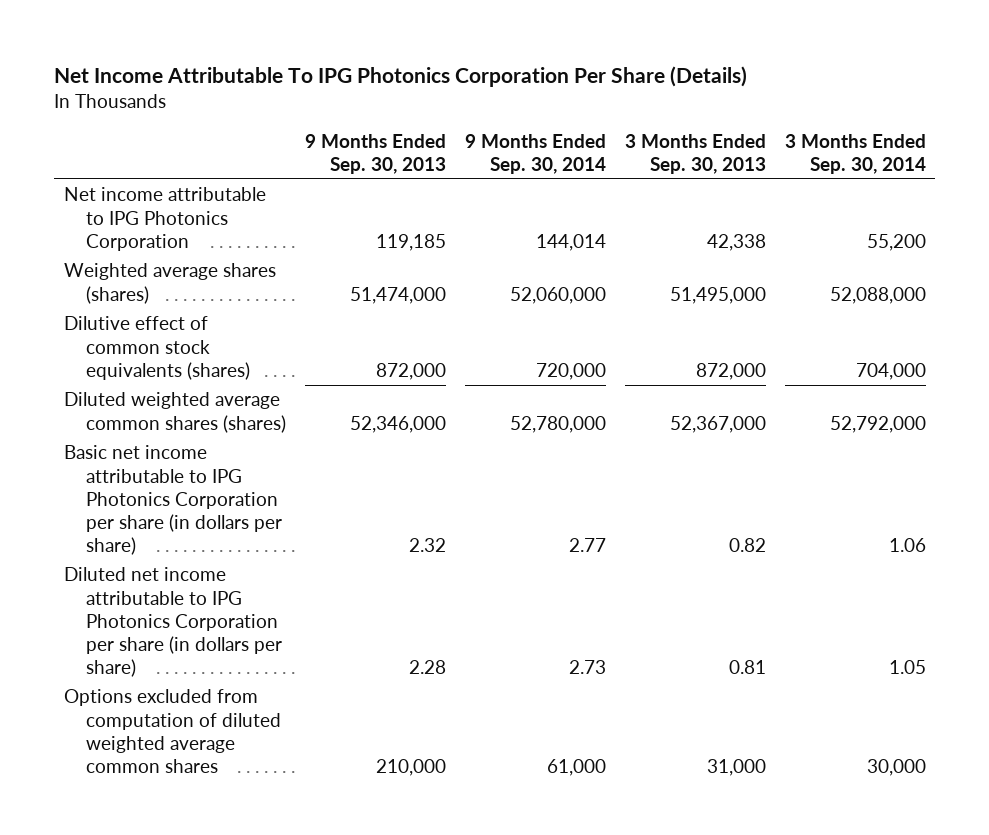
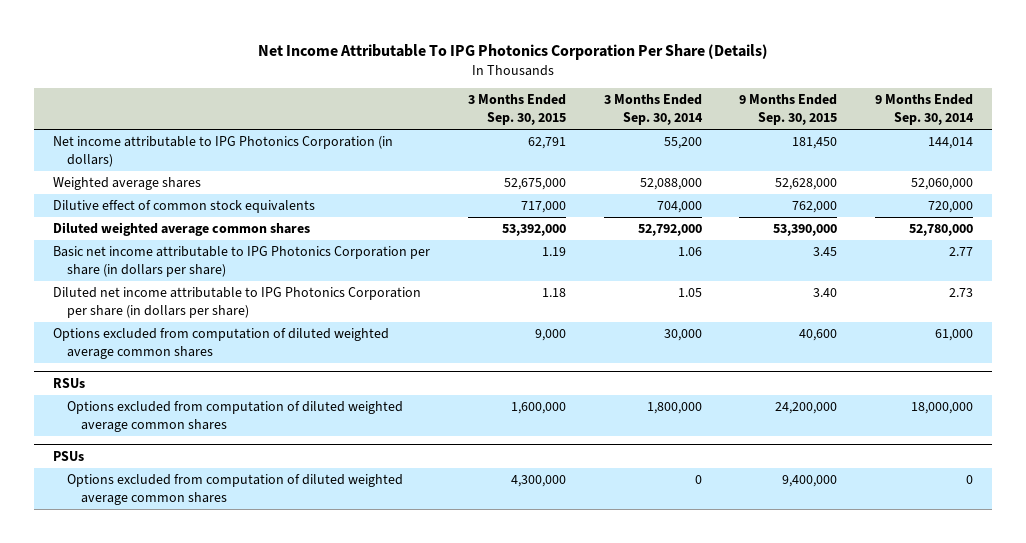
- | 9 Months Ended Sep. 30, 2013 | 9 Months Ended Sep. 30, 2014 | 3 Months Ended Sep. 30, 2013 | 3 Months Ended Sep. 30, 2014
+ | 3 Months Ended Sep. 30, 2015 | 3 Months Ended Sep. 30, 2014 | 9 Months Ended Sep. 30, 2015 | 9 Months Ended Sep. 30, 2014
- Net income attributable to IPG Photonics Corporation | 119,185 | 144,014 | 42,338 | 55,200
- Weighted average shares (shares) | 51,474,000 | 52,060,000 | 51,495,000 | 52,088,000
- Dilutive effect of common stock equivalents (shares) | 872,000 | 720,000 | 872,000 | 704,000
- Diluted weighted average common shares (shares) | 52,346,000 | 52,780,000 | 52,367,000 | 52,792,000
+ Net income attributable to IPG Photonics Corporation (in dollars) | 62,791 | 55,200 | 181,450 | 144,014
+ Weighted average shares | 52,675,000 | 52,088,000 | 52,628,000 | 52,060,000
+ Dilutive effect of common stock equivalents | 717,000 | 704,000 | 762,000 | 720,000
+ Diluted weighted average common shares | 53,392,000 | 52,792,000 | 53,390,000 | 52,780,000
+ RSUs
+ Options excluded from computation of diluted weighted average common shares | 1,600,000 | 1,800,000 | 24,200,000 | 18,000,000
+ PSUs
+ Options excluded from computation of diluted weighted average common shares | 4,300,000 | 0 | 9,400,000 | 0

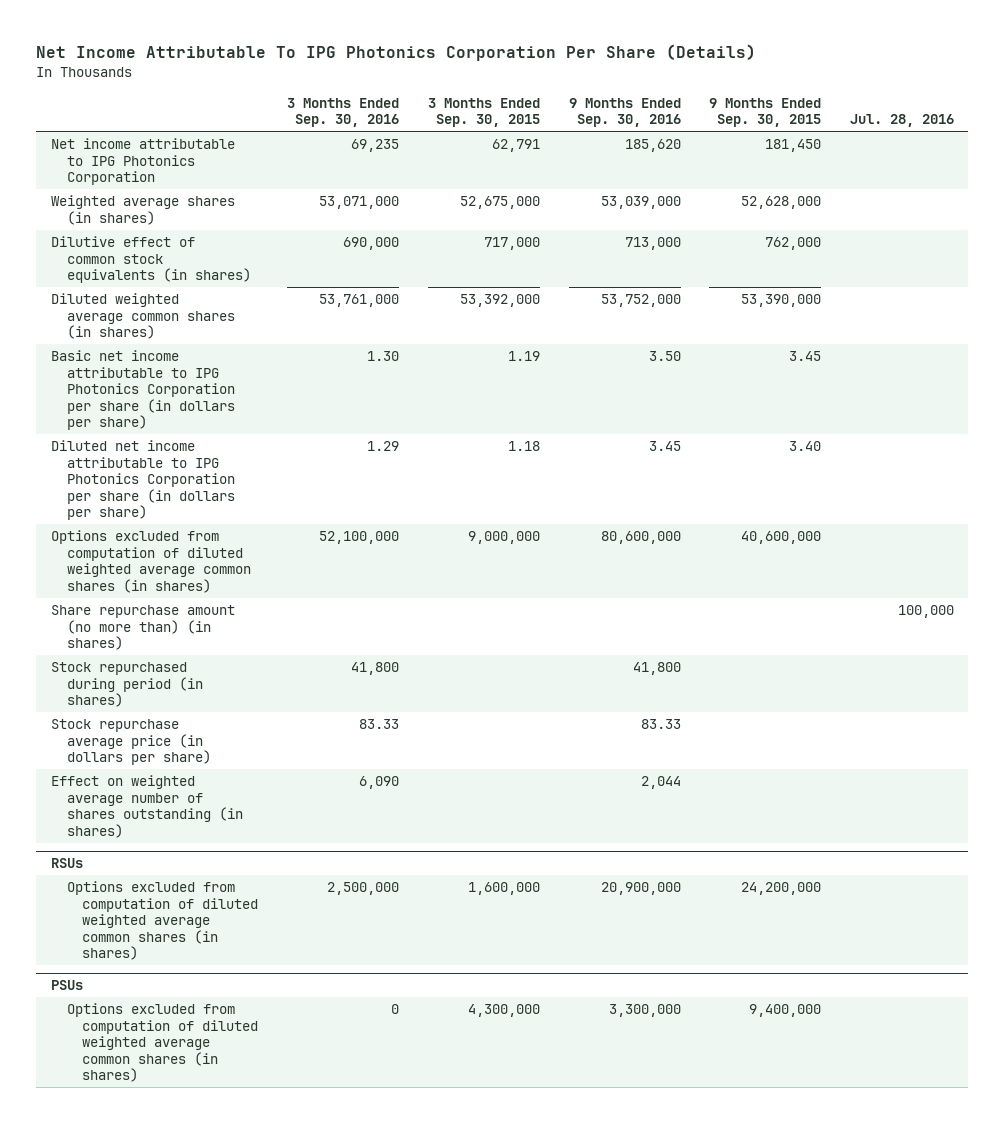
- | 3 Months Ended Sep. 30, 2015 | 3 Months Ended Sep. 30, 2014 | 9 Months Ended Sep. 30, 2015 | 9 Months Ended Sep. 30, 2014
+ | 3 Months Ended Sep. 30, 2016 | 3 Months Ended Sep. 30, 2015 | 9 Months Ended Sep. 30, 2016 | 9 Months Ended Sep. 30, 2015 | Jul. 28, 2016
- Net income attributable to IPG Photonics Corporation (in dollars) | 62,791 | 55,200 | 181,450 | 144,014
- Weighted average shares | 52,675,000 | 52,088,000 | 52,628,000 | 52,060,000
- Dilutive effect of common stock equivalents | 717,000 | 704,000 | 762,000 | 720,000
- Diluted weighted average common shares | 53,392,000 | 52,792,000 | 53,390,000 | 52,780,000
+ Net income attributable to IPG Photonics Corporation | 69,235 | 62,791 | 185,620 | 181,450 |
+ Weighted average shares (in shares) | 53,071,000 | 52,675,000 | 53,039,000 | 52,628,000 |
+ Dilutive effect of common stock equivalents (in shares) | 690,000 | 717,000 | 713,000 | 762,000 |
+ Diluted weighted average common shares (in shares) | 53,761,000 | 53,392,000 | 53,752,000 | 53,390,000 |
- Options excluded from computation of diluted weighted average common shares | 9,000 | 30,000 | 40,600 | 61,000
+ Options excluded from computation of diluted weighted average common shares (in shares) | 52,100,000 | 9,000,000 | 80,600,000 | 40,600,000 |
+ Share repurchase amount (no more than) (in shares) | | | | | 100,000
+ Stock repurchased during period (in shares) | 41,800 | | 41,800 | |
+ Stock repurchase average price (in dollars per share) | 83.33 | | 83.33 | |
+ Effect on weighted average number of shares outstanding (in shares) | 6,090 | | 2,044 | |
@ RSUs
- Options excluded from computation of diluted weighted average common shares | 1,600,000 | 1,800,000 | 24,200,000 | 18,000,000
+ Options excluded from computation of diluted weighted average common shares (in shares) | 2,500,000 | 1,600,000 | 20,900,000 | 24,200,000 |
@ PSUs
- Options excluded from computation of diluted weighted average common shares | 4,300,000 | 0 | 9,400,000 | 0
+ Options excluded from computation of diluted weighted average common shares (in shares) | 0 | 4,300,000 | 3,300,000 | 9,400,000 |

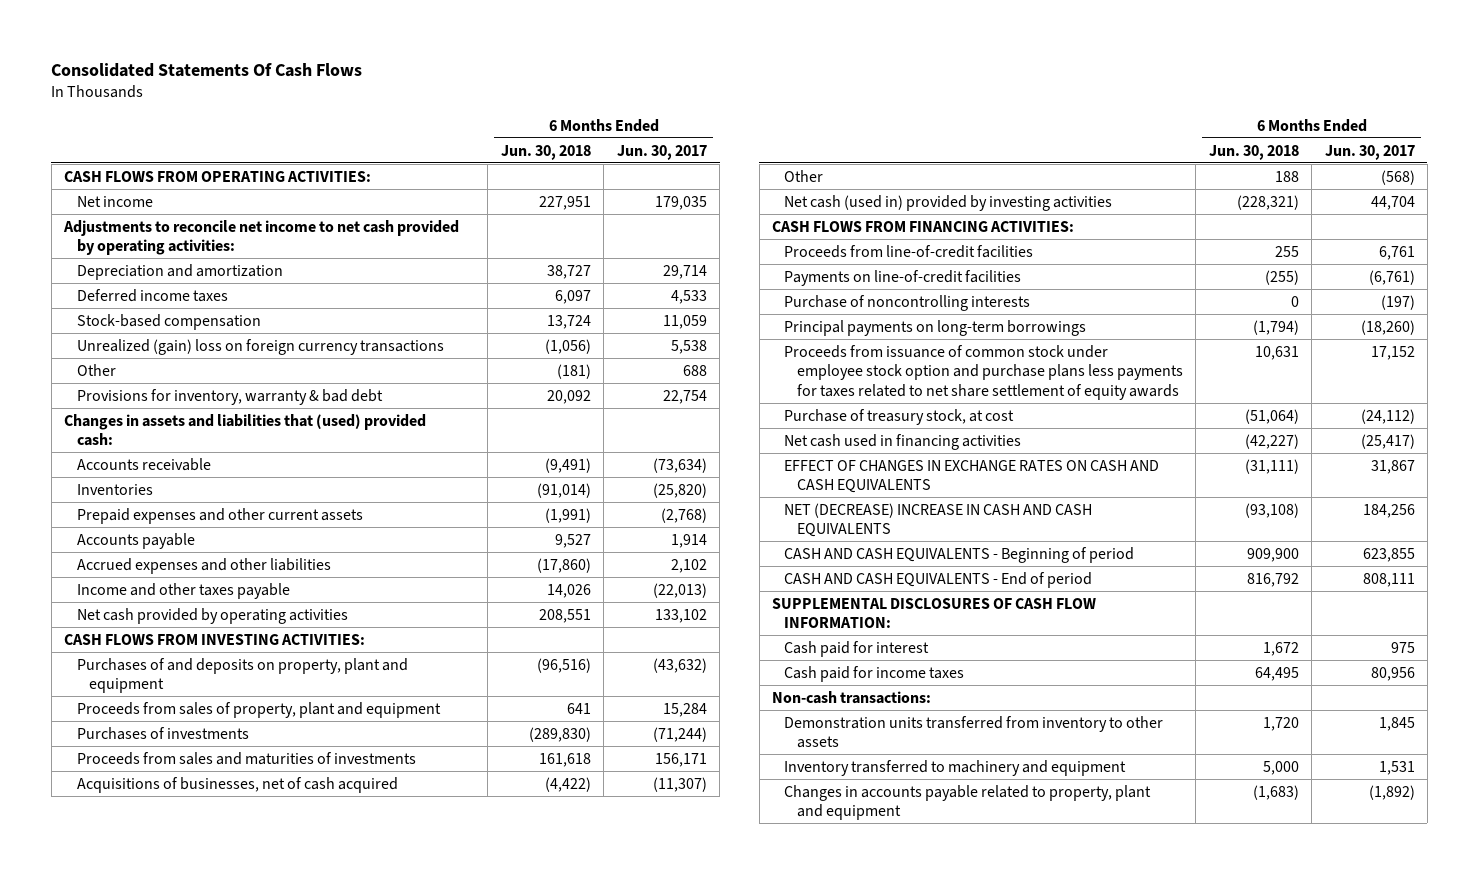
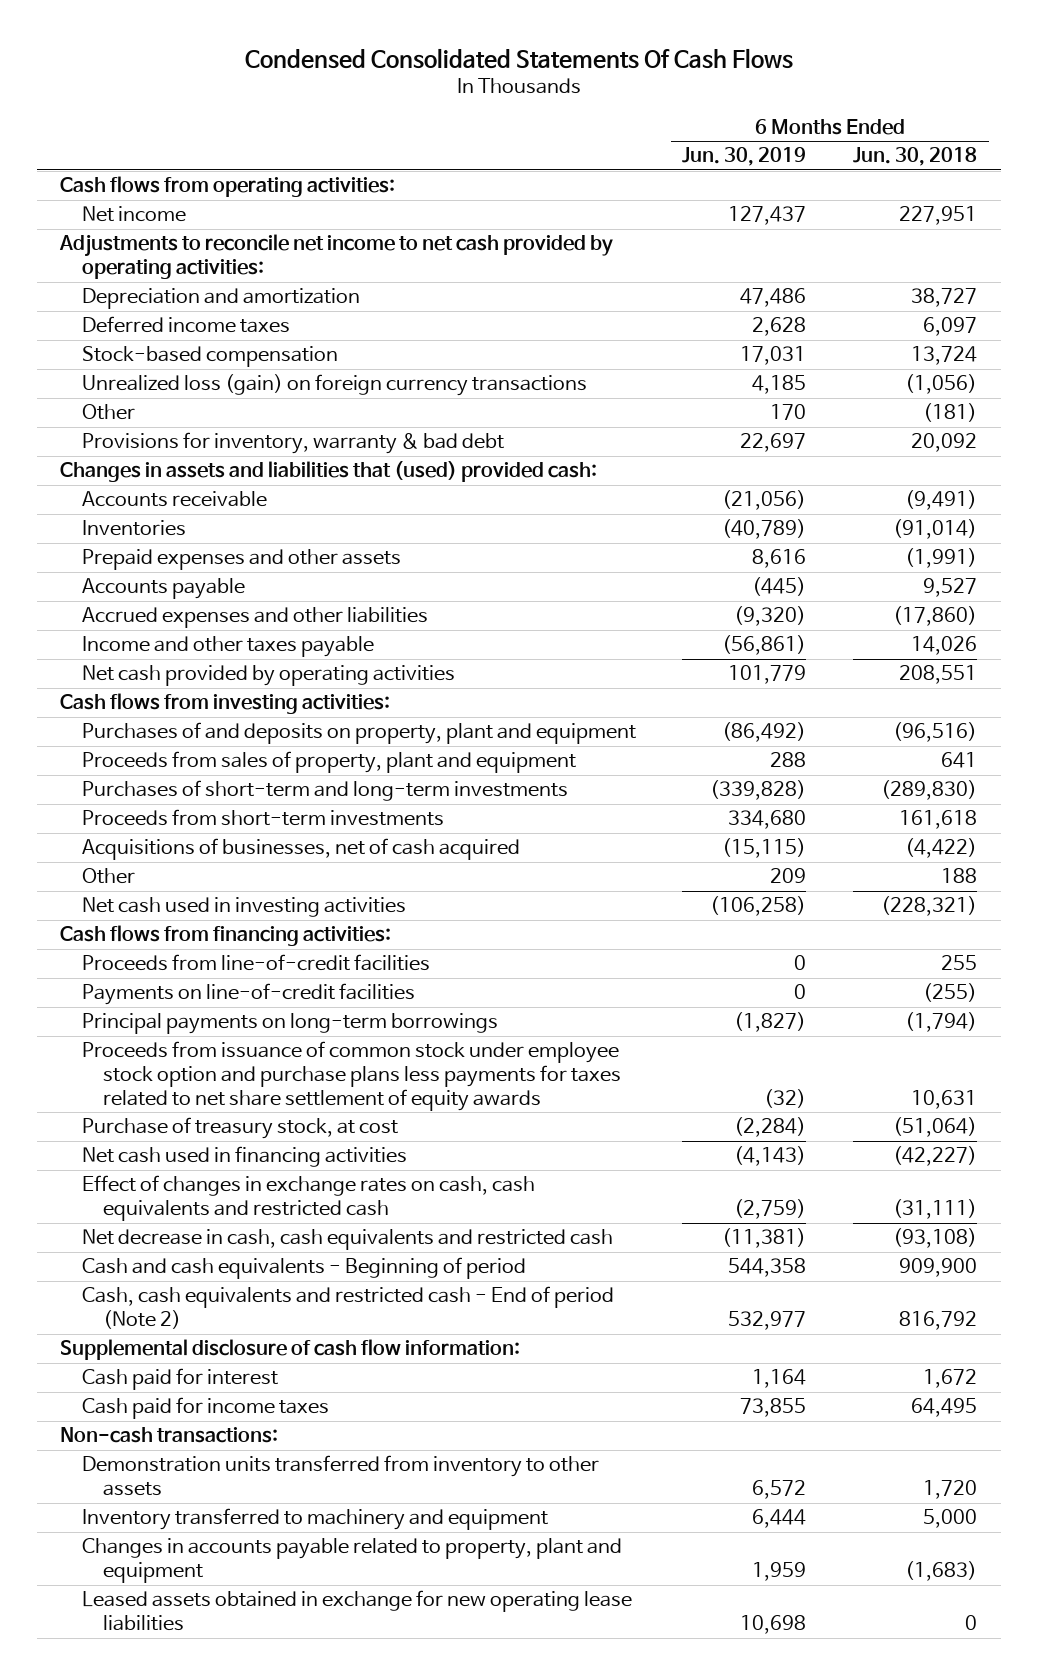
- Consolidated Statements Of Cash Flows
+ Condensed Consolidated Statements Of Cash Flows
- | 6 Months Ended Jun. 30, 2018 | 6 Months Ended Jun. 30, 2017
+ | 6 Months Ended Jun. 30, 2019 | 6 Months Ended Jun. 30, 2018
- CASH FLOWS FROM OPERATING ACTIVITIES:
+ Cash flows from operating activities:
- Unrealized (gain) loss on foreign currency transactions | (1,056) | 5,538
+ Unrealized loss (gain) on foreign currency transactions | 4,185 | (1,056)
- Prepaid expenses and other current assets | (1,991) | (2,768)
+ Prepaid expenses and other assets | 8,616 | (1,991)
- CASH FLOWS FROM INVESTING ACTIVITIES:
+ Cash flows from investing activities:
- Purchases of investments | (289,830) | (71,244)
- Proceeds from sales and maturities of investments | 161,618 | 156,171
+ Purchases of short-term and long-term investments | (339,828) | (289,830)
+ Proceeds from short-term investments | 334,680 | 161,618
- Net cash (used in) provided by investing activities | (228,321) | 44,704
- CASH FLOWS FROM FINANCING ACTIVITIES:
+ Net cash used in investing activities | (106,258) | (228,321)
+ Cash flows from financing activities:
- Purchase of noncontrolling interests | 0 | (197)
- EFFECT OF CHANGES IN EXCHANGE RATES ON CASH AND CASH EQUIVALENTS | (31,111) | 31,867
- NET (DECREASE) INCREASE IN CASH AND CASH EQUIVALENTS | (93,108) | 184,256
- CASH AND CASH EQUIVALENTS - Beginning of period | 909,900 | 623,855
- CASH AND CASH EQUIVALENTS - End of period | 816,792 | 808,111
- SUPPLEMENTAL DISCLOSURES OF CASH FLOW INFORMATION:
+ Effect of changes in exchange rates on cash, cash equivalents and restricted cash | (2,759) | (31,111)
+ Net decrease in cash, cash equivalents and restricted cash | (11,381) | (93,108)
+ Cash and cash equivalents - Beginning of period | 544,358 | 909,900
+ Cash, cash equivalents and restricted cash - End of period (Note 2) | 532,977 | 816,792
+ Supplemental disclosure of cash flow information:
+ Leased assets obtained in exchange for new operating lease liabilities | 10,698 | 0

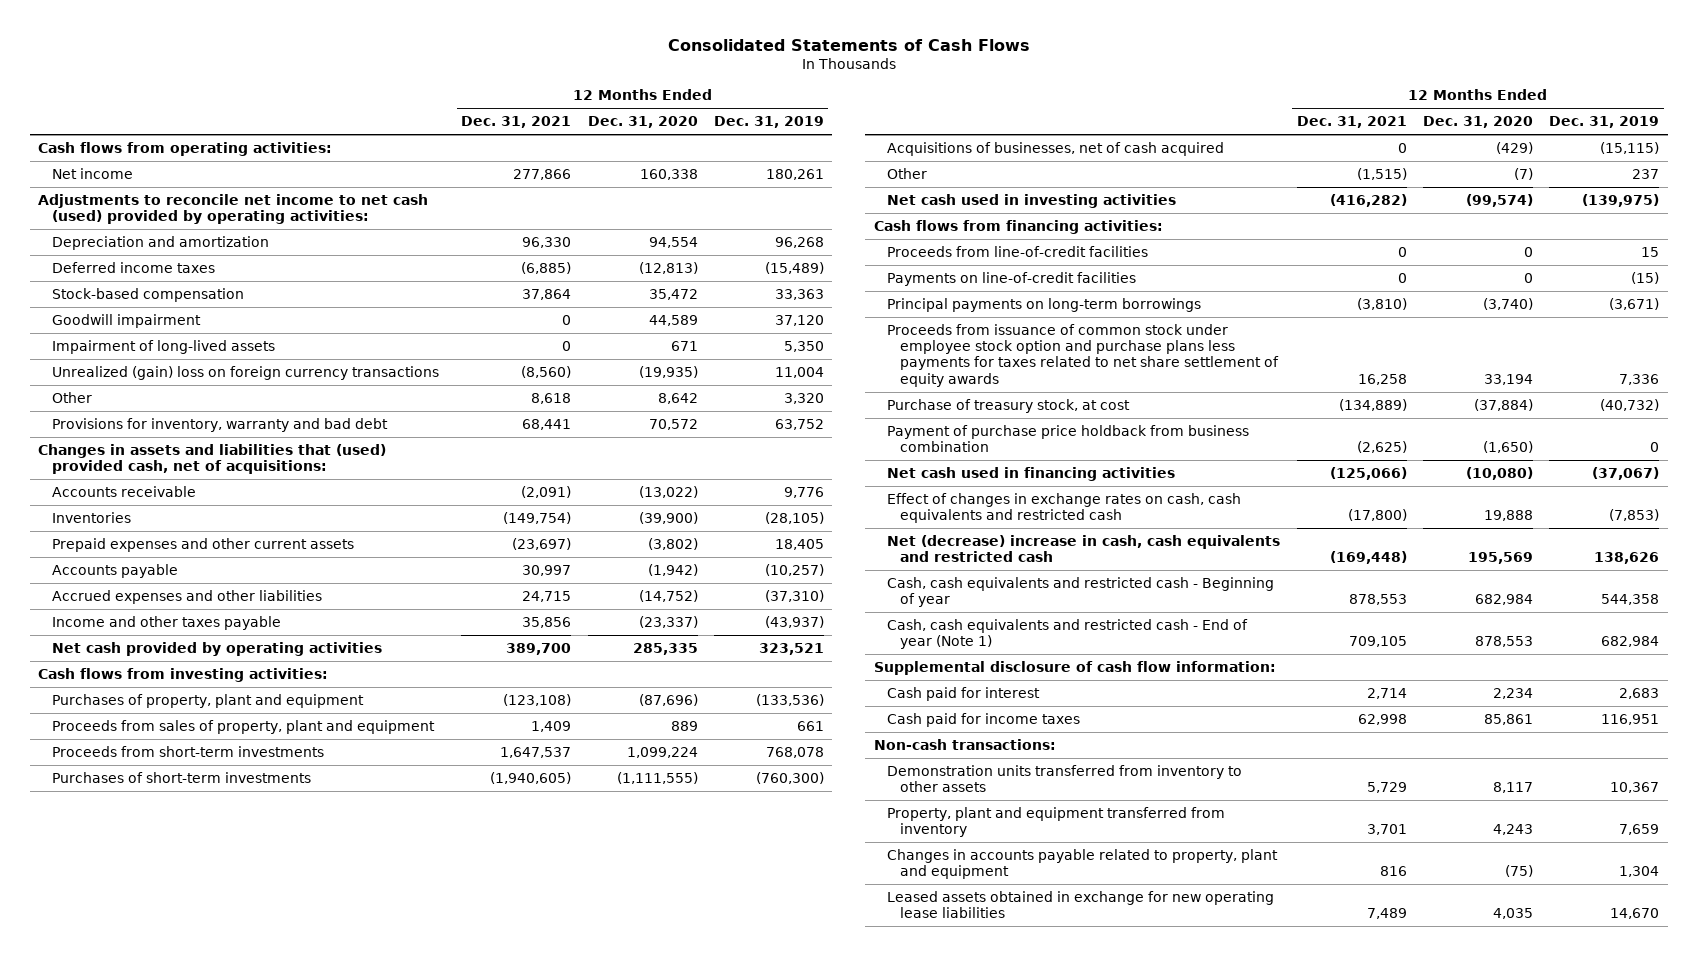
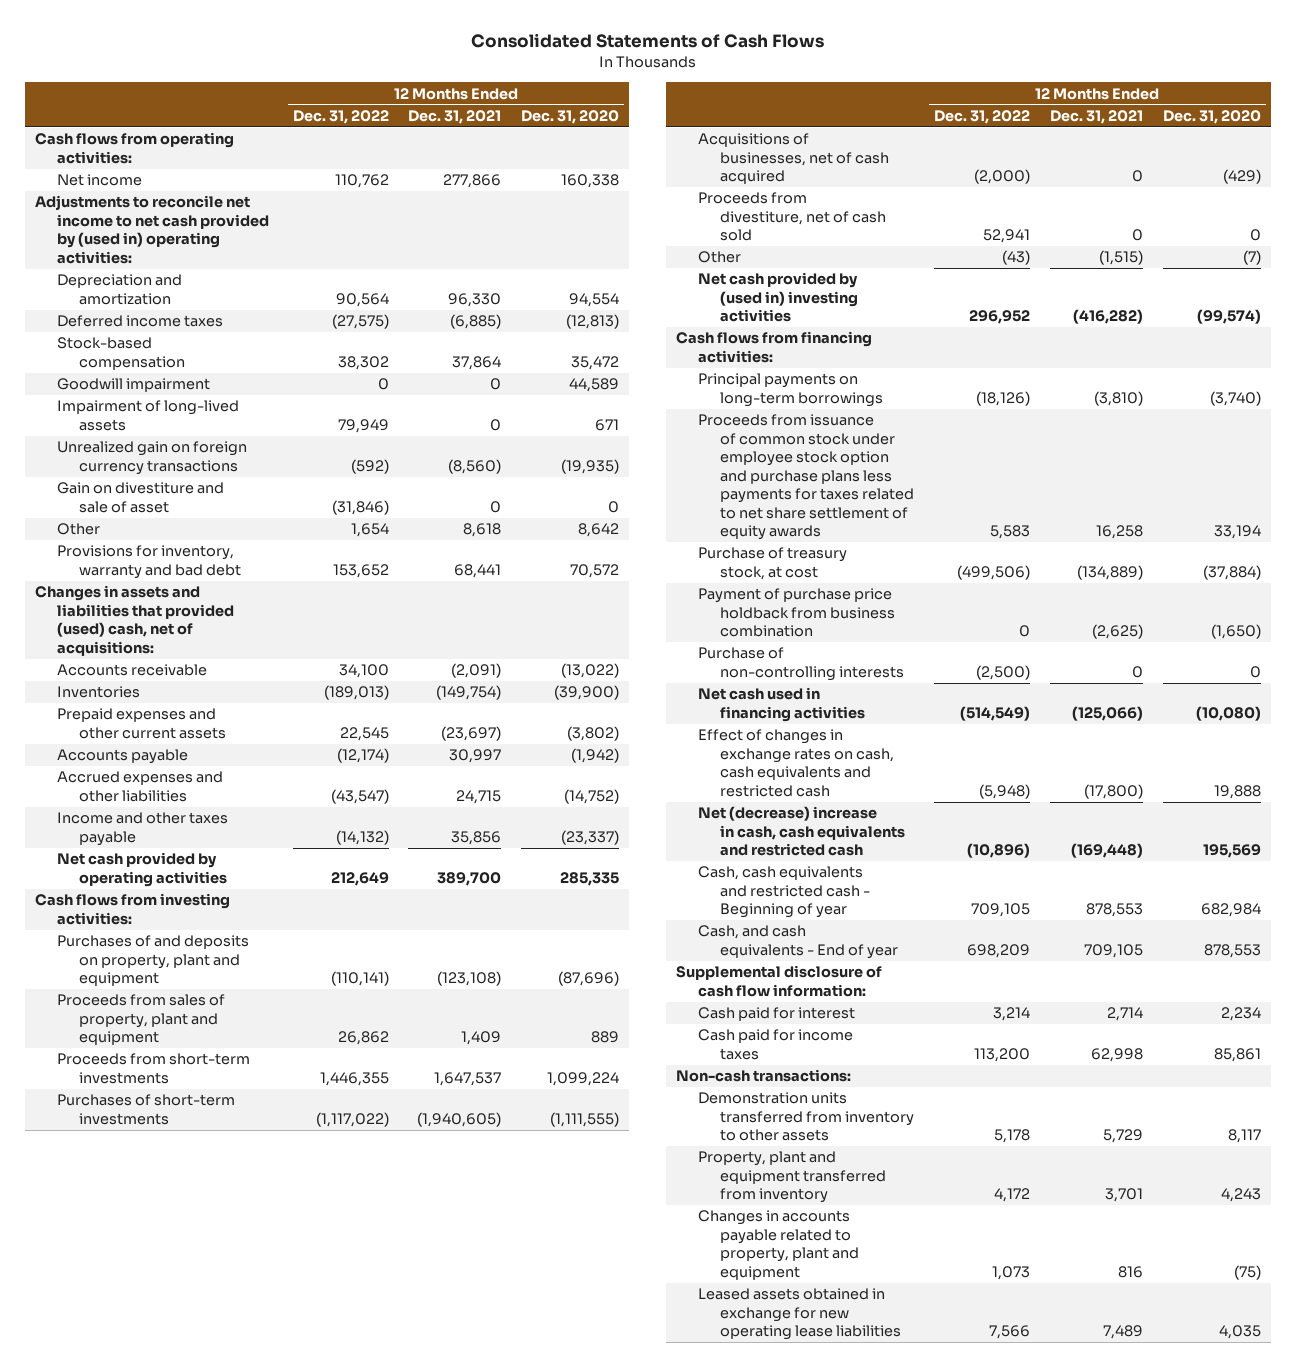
- | 12 Months Ended Dec. 31, 2021 | 12 Months Ended Dec. 31, 2020 | 12 Months Ended Dec. 31, 2019
+ | 12 Months Ended Dec. 31, 2022 | 12 Months Ended Dec. 31, 2021 | 12 Months Ended Dec. 31, 2020
- Adjustments to reconcile net income to net cash (used) provided by operating activities:
+ Adjustments to reconcile net income to net cash provided by (used in) operating activities:
- Unrealized (gain) loss on foreign currency transactions | (8,560) | (19,935) | 11,004
+ Unrealized gain on foreign currency transactions | (592) | (8,560) | (19,935)
+ Gain on divestiture and sale of asset | (31,846) | 0 | 0
- Changes in assets and liabilities that (used) provided cash, net of acquisitions:
+ Changes in assets and liabilities that provided (used) cash, net of acquisitions:
- Purchases of property, plant and equipment | (123,108) | (87,696) | (133,536)
+ Purchases of and deposits on property, plant and equipment | (110,141) | (123,108) | (87,696)
+ Proceeds from divestiture, net of cash sold | 52,941 | 0 | 0
- Net cash used in investing activities | (416,282) | (99,574) | (139,975)
+ Net cash provided by (used in) investing activities | 296,952 | (416,282) | (99,574)
- Proceeds from line-of-credit facilities | 0 | 0 | 15
- Payments on line-of-credit facilities | 0 | 0 | (15)
+ Purchase of non-controlling interests | (2,500) | 0 | 0
- Cash, cash equivalents and restricted cash - End of year (Note 1) | 709,105 | 878,553 | 682,984
+ Cash, and cash equivalents - End of year | 698,209 | 709,105 | 878,553

